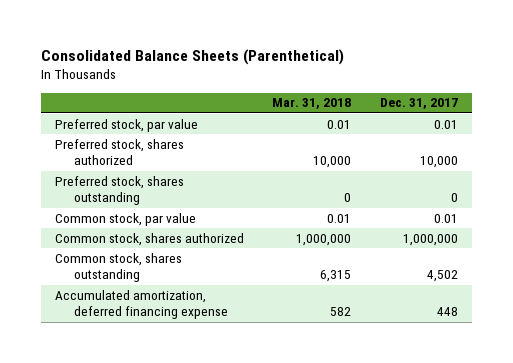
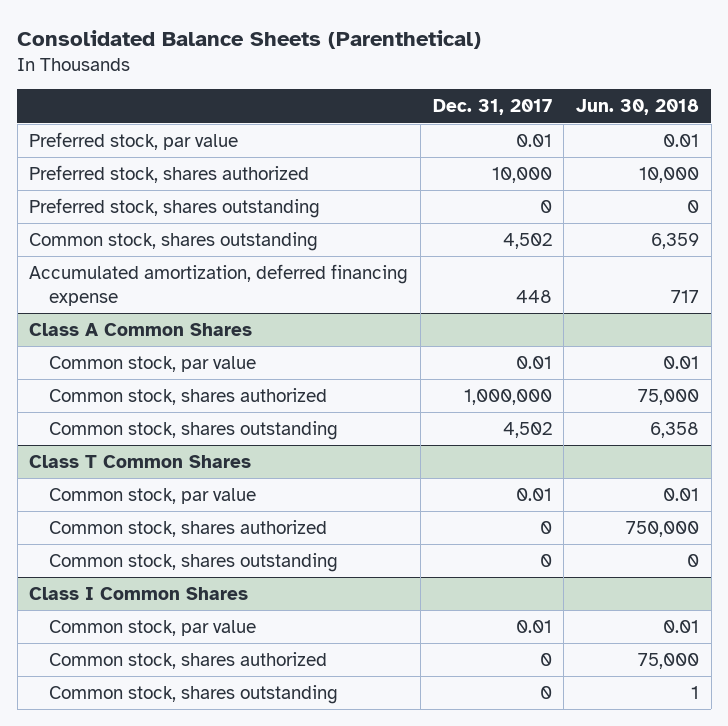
- | Mar. 31, 2018 | Dec. 31, 2017
+ | Dec. 31, 2017 | Jun. 30, 2018
+ Common stock, shares outstanding | 4,502 | 6,359
moved up: Accumulated amortization, deferred financing expense | 448 | 717
+ Class A Common Shares
+ Class T Common Shares
+ Common stock, par value | 0.01 | 0.01
+ Common stock, shares authorized | 0 | 750,000
+ Common stock, shares outstanding | 0 | 0
+ Class I Common Shares
+ Common stock, par value | 0.01 | 0.01
+ Common stock, shares authorized | 0 | 75,000
+ Common stock, shares outstanding | 0 | 1

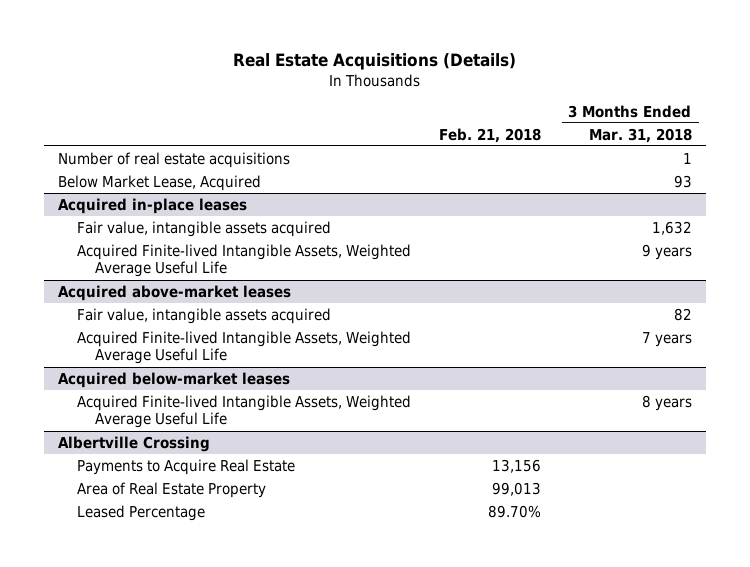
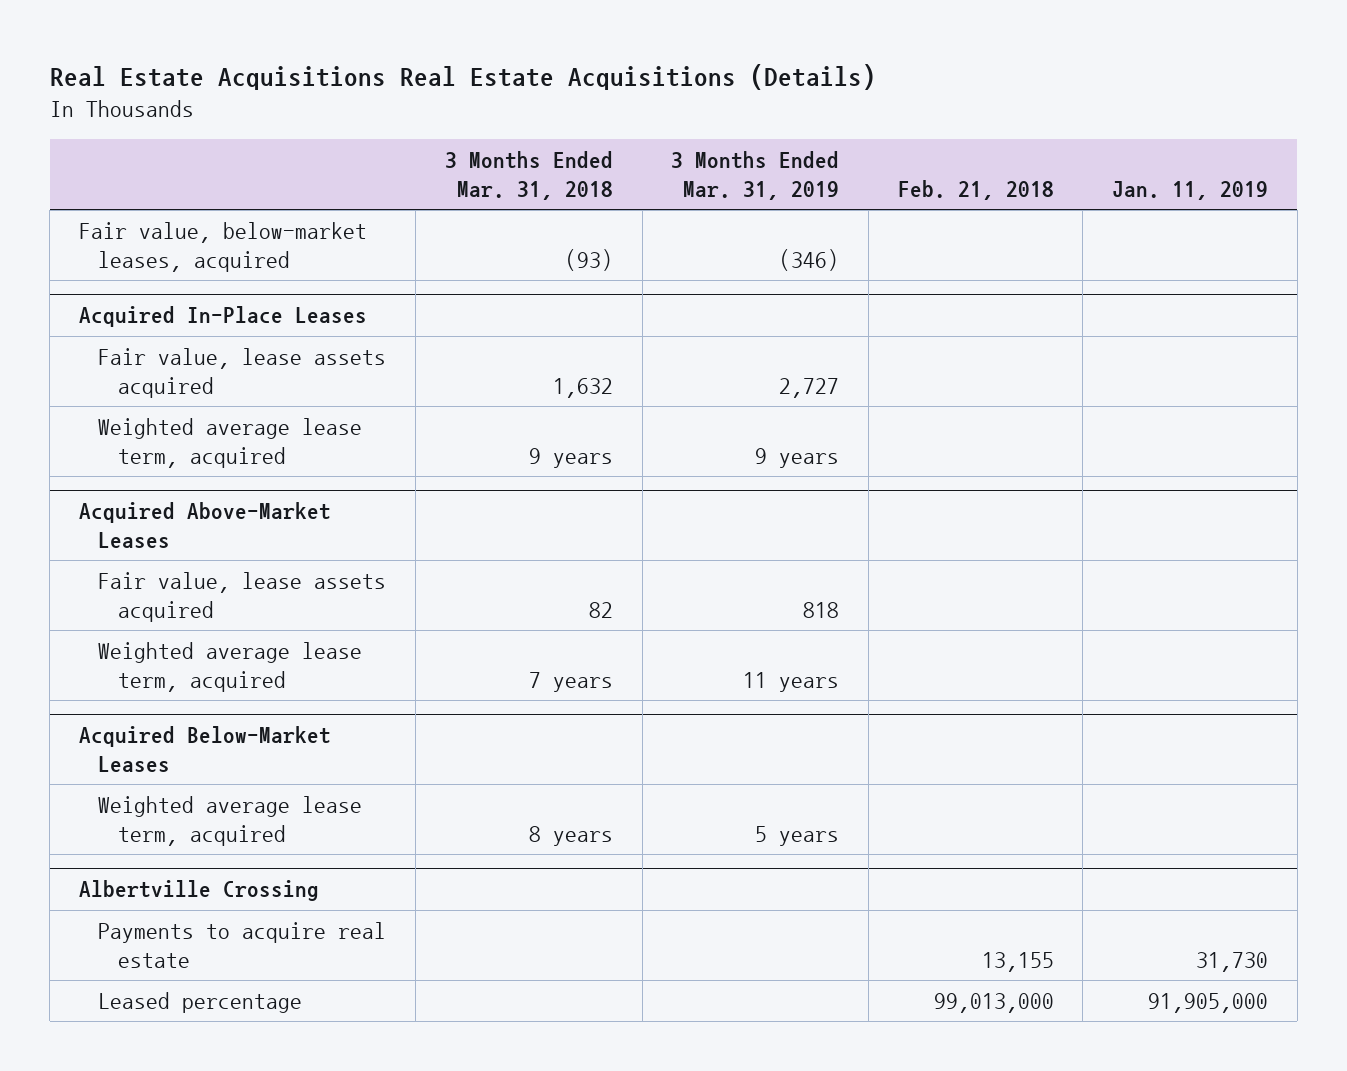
- Real Estate Acquisitions (Details)
+ Real Estate Acquisitions Real Estate Acquisitions (Details)
- | Feb. 21, 2018 | 3 Months Ended Mar. 31, 2018
+ | 3 Months Ended Mar. 31, 2018 | 3 Months Ended Mar. 31, 2019 | Feb. 21, 2018 | Jan. 11, 2019
- Number of real estate acquisitions | | 1
- Below Market Lease, Acquired | | 93
- Acquired in-place leases
- Fair value, intangible assets acquired | | 1,632
- Acquired Finite-lived Intangible Assets, Weighted Average Useful Life | | 9 years
- Acquired above-market leases
- Fair value, intangible assets acquired | | 82
- Acquired Finite-lived Intangible Assets, Weighted Average Useful Life | | 7 years
- Acquired below-market leases
- Acquired Finite-lived Intangible Assets, Weighted Average Useful Life | | 8 years
+ Fair value, below-market leases, acquired | (93) | (346) | |
+ Acquired In-Place Leases
+ Fair value, lease assets acquired | 1,632 | 2,727 | |
+ Weighted average lease term, acquired | 9 years | 9 years | |
+ Acquired Above-Market Leases
+ Fair value, lease assets acquired | 82 | 818 | |
+ Weighted average lease term, acquired | 7 years | 11 years | |
+ Acquired Below-Market Leases
+ Weighted average lease term, acquired | 8 years | 5 years | |
@ Albertville Crossing
- Payments to Acquire Real Estate | 13,156 |
- Area of Real Estate Property | 99,013 |
- Leased Percentage | 89.70% |
+ Payments to acquire real estate | | | 13,155 | 31,730
+ Leased percentage | | | 99,013,000 | 91,905,000

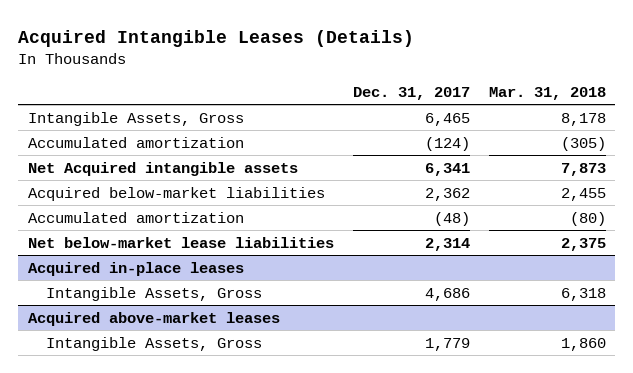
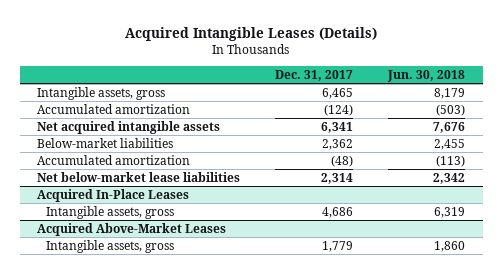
- | Dec. 31, 2017 | Mar. 31, 2018
+ | Dec. 31, 2017 | Jun. 30, 2018
- Intangible Assets, Gross | 6,465 | 8,178
+ Intangible assets, gross | 6,465 | 8,179
- Net Acquired intangible assets | 6,341 | 7,873
- Acquired below-market liabilities | 2,362 | 2,455
+ Net acquired intangible assets | 6,341 | 7,676
+ Below-market liabilities | 2,362 | 2,455
- Acquired in-place leases
- Intangible Assets, Gross | 4,686 | 6,318
- Acquired above-market leases
- Intangible Assets, Gross | 1,779 | 1,860
+ Acquired In-Place Leases
+ Intangible assets, gross | 4,686 | 6,319
+ Acquired Above-Market Leases
+ Intangible assets, gross | 1,779 | 1,860

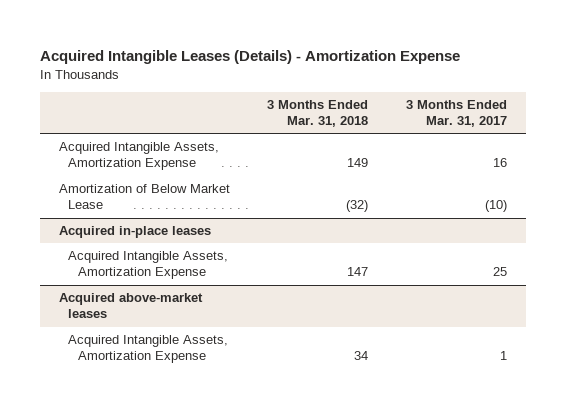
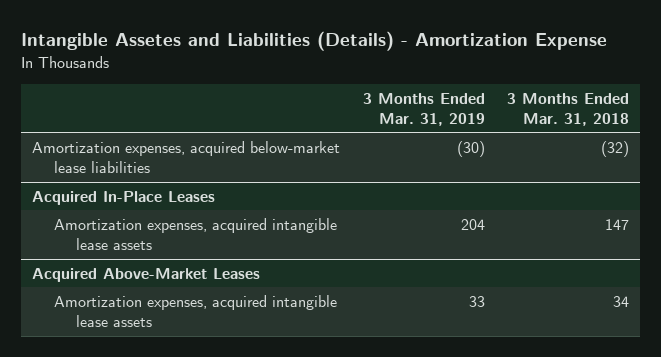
- Acquired Intangible Leases (Details) - Amortization Expense
+ Intangible Assetes and Liabilities (Details) - Amortization Expense
- | 3 Months Ended Mar. 31, 2018 | 3 Months Ended Mar. 31, 2017
+ | 3 Months Ended Mar. 31, 2019 | 3 Months Ended Mar. 31, 2018
- Acquired Intangible Assets, Amortization Expense | 149 | 16
- Amortization of Below Market Lease | (32) | (10)
- Acquired in-place leases
- Acquired Intangible Assets, Amortization Expense | 147 | 25
- Acquired above-market leases
- Acquired Intangible Assets, Amortization Expense | 34 | 1
+ Amortization expenses, acquired below-market lease liabilities | (30) | (32)
+ Acquired In-Place Leases
+ Amortization expenses, acquired intangible lease assets | 204 | 147
+ Acquired Above-Market Leases
+ Amortization expenses, acquired intangible lease assets | 33 | 34

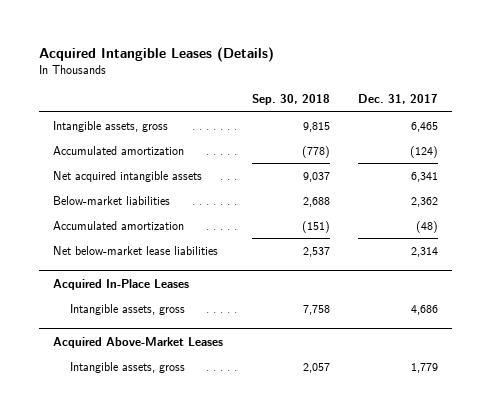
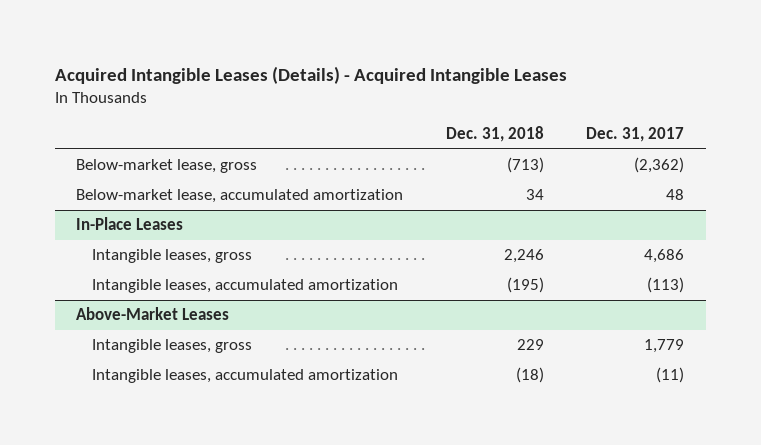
- Acquired Intangible Leases (Details)
+ Acquired Intangible Leases (Details) - Acquired Intangible Leases
- | Sep. 30, 2018 | Dec. 31, 2017
+ | Dec. 31, 2018 | Dec. 31, 2017
- Intangible assets, gross | 9,815 | 6,465
- Accumulated amortization | (778) | (124)
- Net acquired intangible assets | 9,037 | 6,341
- Below-market liabilities | 2,688 | 2,362
- Accumulated amortization | (151) | (48)
- Net below-market lease liabilities | 2,537 | 2,314
- Acquired In-Place Leases
- Intangible assets, gross | 7,758 | 4,686
- Acquired Above-Market Leases
- Intangible assets, gross | 2,057 | 1,779
+ Below-market lease, gross | (713) | (2,362)
+ Below-market lease, accumulated amortization | 34 | 48
+ In-Place Leases
+ Intangible leases, gross | 2,246 | 4,686
+ Intangible leases, accumulated amortization | (195) | (113)
+ Above-Market Leases
+ Intangible leases, gross | 229 | 1,779
+ Intangible leases, accumulated amortization | (18) | (11)

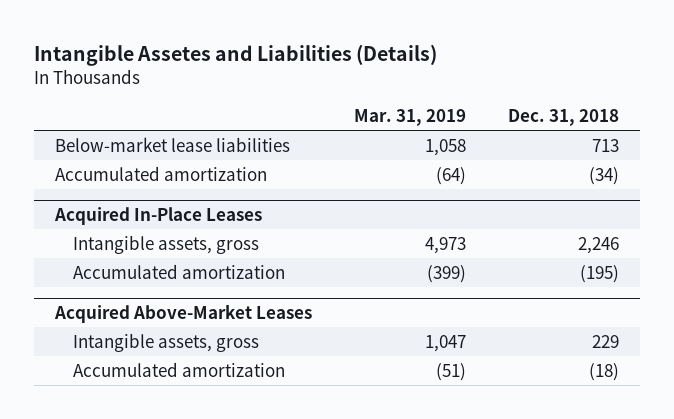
- Acquired Intangible Leases (Details) - Acquired Intangible Leases
+ Intangible Assetes and Liabilities (Details)
- | Dec. 31, 2018 | Dec. 31, 2017
+ | Mar. 31, 2019 | Dec. 31, 2018
- Below-market lease, gross | (713) | (2,362)
- Below-market lease, accumulated amortization | 34 | 48
- In-Place Leases
- Intangible leases, gross | 2,246 | 4,686
- Intangible leases, accumulated amortization | (195) | (113)
- Above-Market Leases
- Intangible leases, gross | 229 | 1,779
- Intangible leases, accumulated amortization | (18) | (11)
+ Below-market lease liabilities | 1,058 | 713
+ Accumulated amortization | (64) | (34)
+ Acquired In-Place Leases
+ Intangible assets, gross | 4,973 | 2,246
+ Accumulated amortization | (399) | (195)
+ Acquired Above-Market Leases
+ Intangible assets, gross | 1,047 | 229
+ Accumulated amortization | (51) | (18)

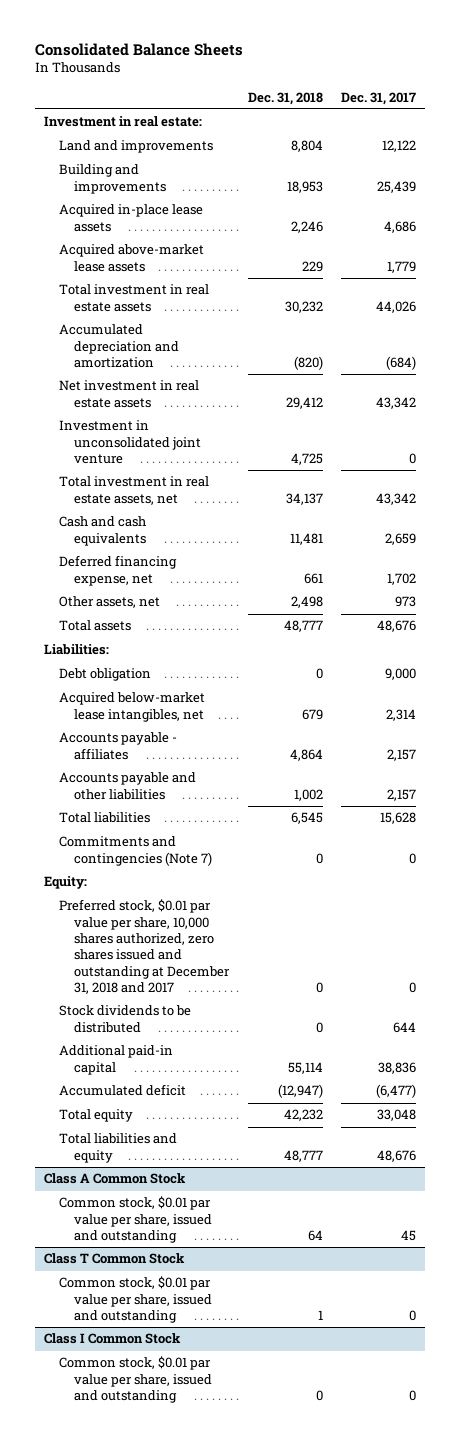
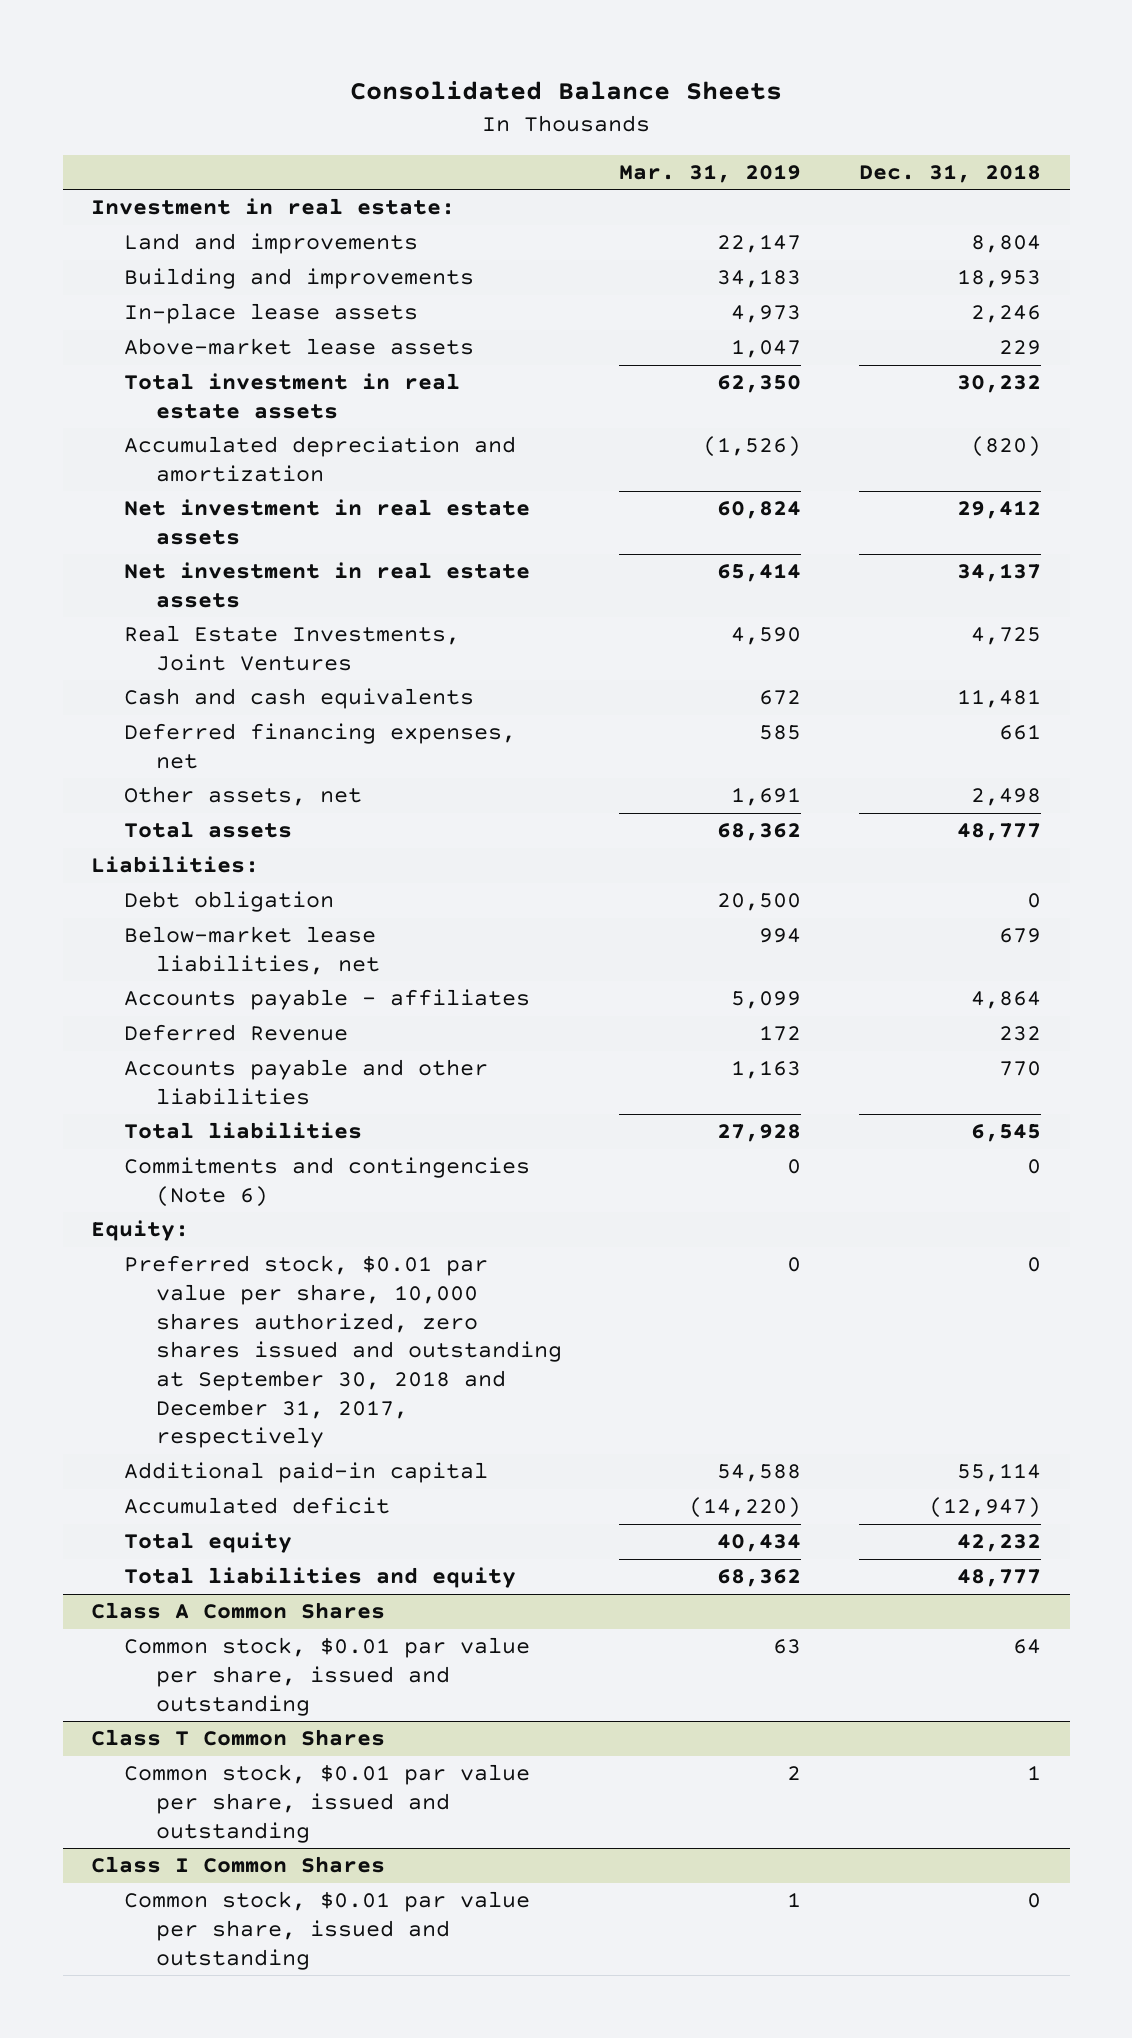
- | Dec. 31, 2018 | Dec. 31, 2017
+ | Mar. 31, 2019 | Dec. 31, 2018
- Acquired in-place lease assets | 2,246 | 4,686
- Acquired above-market lease assets | 229 | 1,779
+ In-place lease assets | 4,973 | 2,246
+ Above-market lease assets | 1,047 | 229
- Investment in unconsolidated joint venture | 4,725 | 0
- Total investment in real estate assets, net | 34,137 | 43,342
+ Net investment in real estate assets | 65,414 | 34,137
+ Real Estate Investments, Joint Ventures | 4,590 | 4,725
- Deferred financing expense, net | 661 | 1,702
+ Deferred financing expenses, net | 585 | 661
- Acquired below-market lease intangibles, net | 679 | 2,314
+ Below-market lease liabilities, net | 994 | 679
- Accounts payable and other liabilities | 1,002 | 2,157
+ Deferred Revenue | 172 | 232
+ Accounts payable and other liabilities | 1,163 | 770
- Commitments and contingencies (Note 7) | 0 | 0
+ Commitments and contingencies (Note 6) | 0 | 0
- Preferred stock, $0.01 par value per share, 10,000 shares authorized, zero shares issued and outstanding at December 31, 2018 and 2017 | 0 | 0
- Stock dividends to be distributed | 0 | 644
+ Preferred stock, $0.01 par value per share, 10,000 shares authorized, zero shares issued and outstanding at September 30, 2018 and December 31, 2017, respectively | 0 | 0
- Class A Common Stock
+ Class A Common Shares
- Class T Common Stock
+ Class T Common Shares
- Class I Common Stock
+ Class I Common Shares

